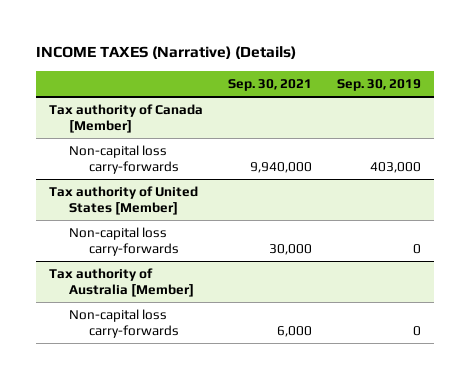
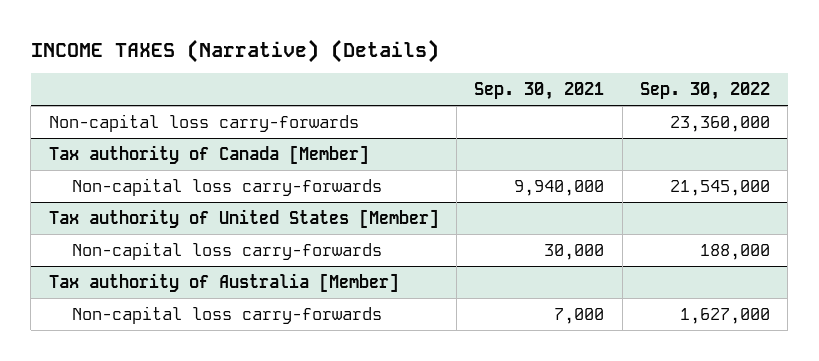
- | Sep. 30, 2021 | Sep. 30, 2019
+ | Sep. 30, 2021 | Sep. 30, 2022
+ Non-capital loss carry-forwards | | 23,360,000
@ Tax authority of Australia [Member]
- Non-capital loss carry-forwards | 6,000 | 0
+ Non-capital loss carry-forwards | 7,000 | 1,627,000

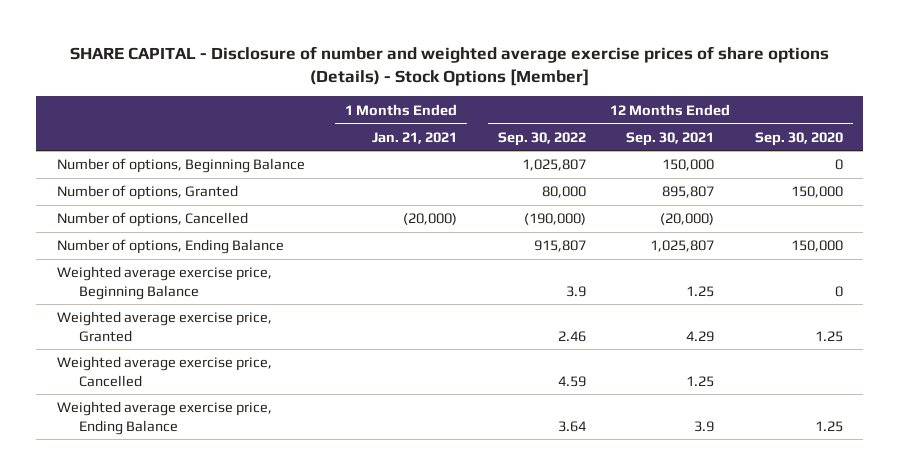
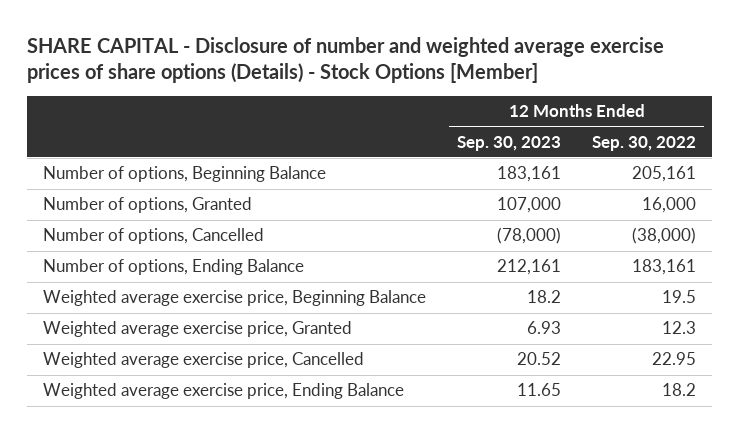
- | 1 Months Ended Jan. 21, 2021 | 12 Months Ended Sep. 30, 2022 | 12 Months Ended Sep. 30, 2021 | 12 Months Ended Sep. 30, 2020
+ | 12 Months Ended Sep. 30, 2023 | 12 Months Ended Sep. 30, 2022
- Number of options, Beginning Balance | | 1,025,807 | 150,000 | 0
- Number of options, Granted | | 80,000 | 895,807 | 150,000
- Number of options, Cancelled | (20,000) | (190,000) | (20,000) |
- Number of options, Ending Balance | | 915,807 | 1,025,807 | 150,000
- Weighted average exercise price, Beginning Balance | | 3.9 | 1.25 | 0
- Weighted average exercise price, Granted | | 2.46 | 4.29 | 1.25
- Weighted average exercise price, Cancelled | | 4.59 | 1.25 |
- Weighted average exercise price, Ending Balance | | 3.64 | 3.9 | 1.25
+ Number of options, Beginning Balance | 183,161 | 205,161
+ Number of options, Granted | 107,000 | 16,000
+ Number of options, Cancelled | (78,000) | (38,000)
+ Number of options, Ending Balance | 212,161 | 183,161
+ Weighted average exercise price, Beginning Balance | 18.2 | 19.5
+ Weighted average exercise price, Granted | 6.93 | 12.3
+ Weighted average exercise price, Cancelled | 20.52 | 22.95
+ Weighted average exercise price, Ending Balance | 11.65 | 18.2

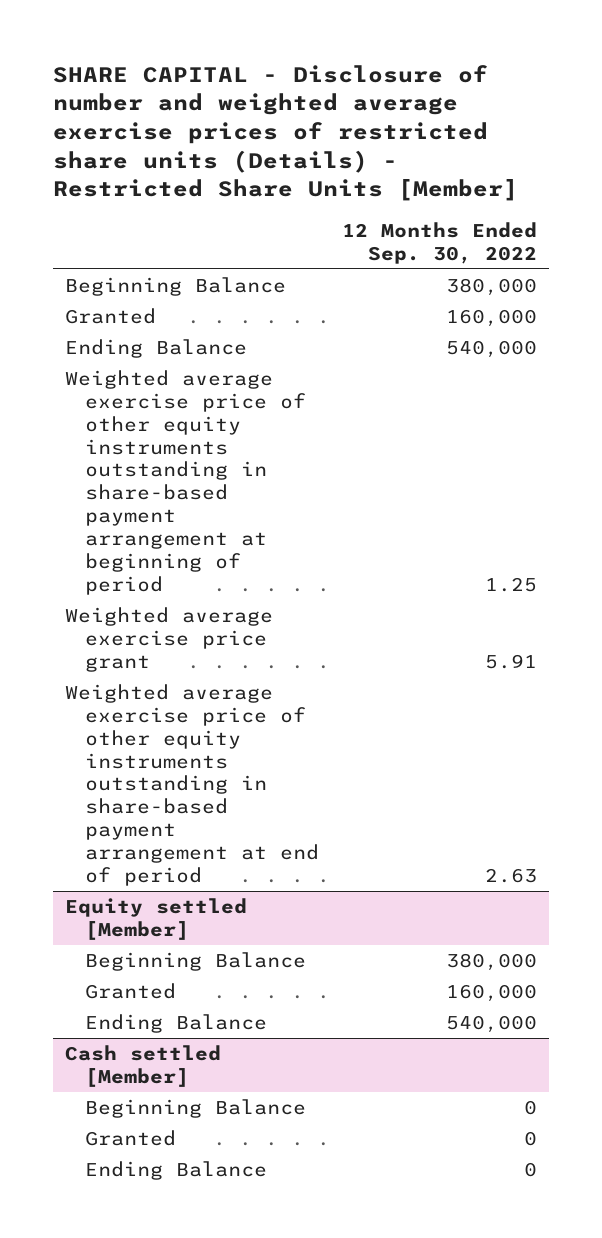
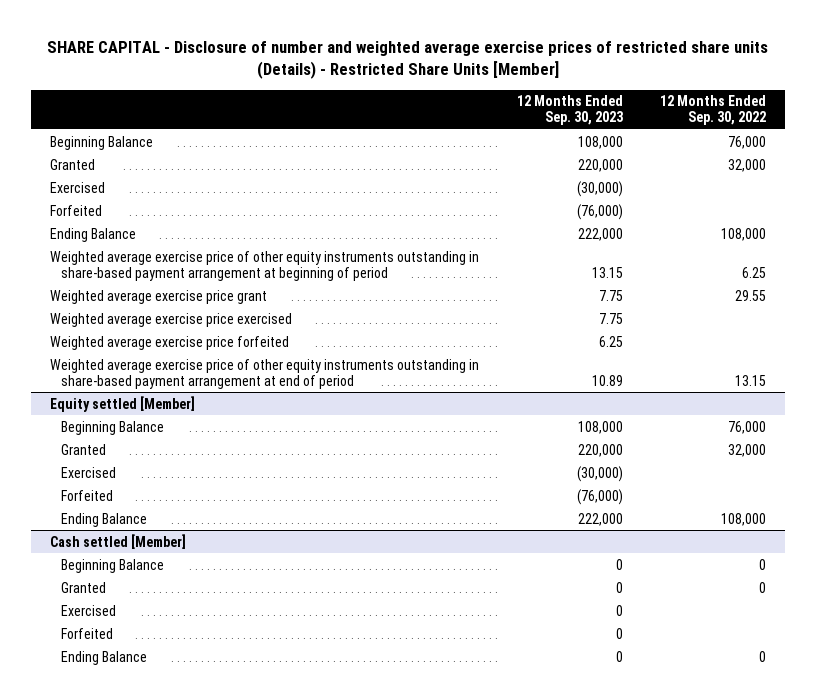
- | 12 Months Ended Sep. 30, 2022
+ | 12 Months Ended Sep. 30, 2023 | 12 Months Ended Sep. 30, 2022
- Beginning Balance | 380,000
- Granted | 160,000
- Ending Balance | 540,000
- Weighted average exercise price of other equity instruments outstanding in share-based payment arrangement at beginning of period | 1.25
- Weighted average exercise price grant | 5.91
- Weighted average exercise price of other equity instruments outstanding in share-based payment arrangement at end of period | 2.63
+ Beginning Balance | 108,000 | 76,000
+ Granted | 220,000 | 32,000
+ Exercised | (30,000) |
+ Forfeited | (76,000) |
+ Ending Balance | 222,000 | 108,000
+ Weighted average exercise price of other equity instruments outstanding in share-based payment arrangement at beginning of period | 13.15 | 6.25
+ Weighted average exercise price grant | 7.75 | 29.55
+ Weighted average exercise price exercised | 7.75 |
+ Weighted average exercise price forfeited | 6.25 |
+ Weighted average exercise price of other equity instruments outstanding in share-based payment arrangement at end of period | 10.89 | 13.15
@ Equity settled [Member]
- Beginning Balance | 380,000
- Granted | 160,000
- Ending Balance | 540,000
+ Beginning Balance | 108,000 | 76,000
+ Granted | 220,000 | 32,000
+ Exercised | (30,000) |
+ Forfeited | (76,000) |
+ Ending Balance | 222,000 | 108,000
@ Cash settled [Member]
+ Exercised | 0 |
+ Forfeited | 0 |

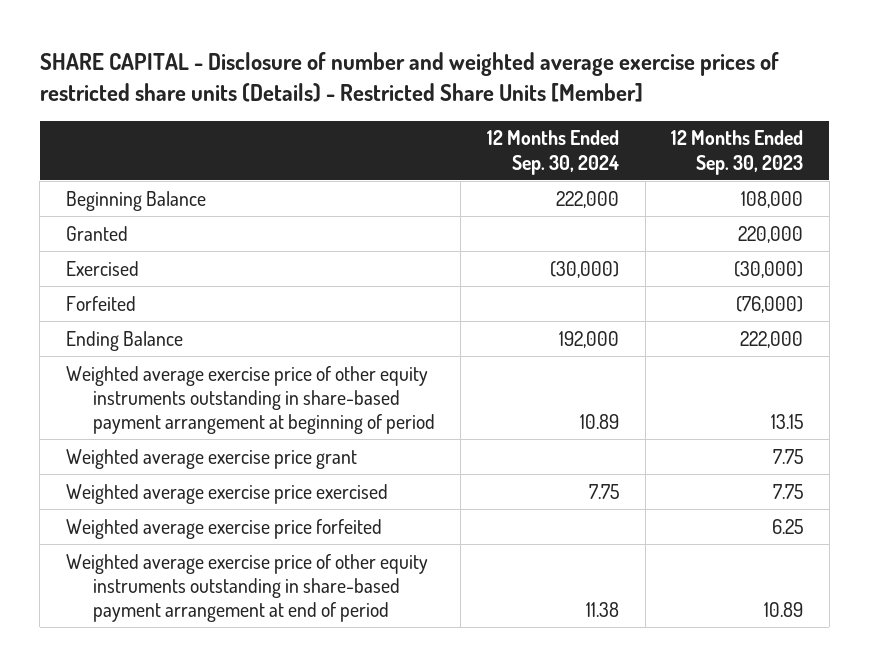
- | 12 Months Ended Sep. 30, 2023 | 12 Months Ended Sep. 30, 2022
+ | 12 Months Ended Sep. 30, 2024 | 12 Months Ended Sep. 30, 2023
- Equity settled [Member]
- Beginning Balance | 108,000 | 76,000
- Granted | 220,000 | 32,000
- Exercised | (30,000) |
- Forfeited | (76,000) |
- Ending Balance | 222,000 | 108,000
- Cash settled [Member]
- Beginning Balance | 0 | 0
- Granted | 0 | 0
- Exercised | 0 |
- Forfeited | 0 |
- Ending Balance | 0 | 0

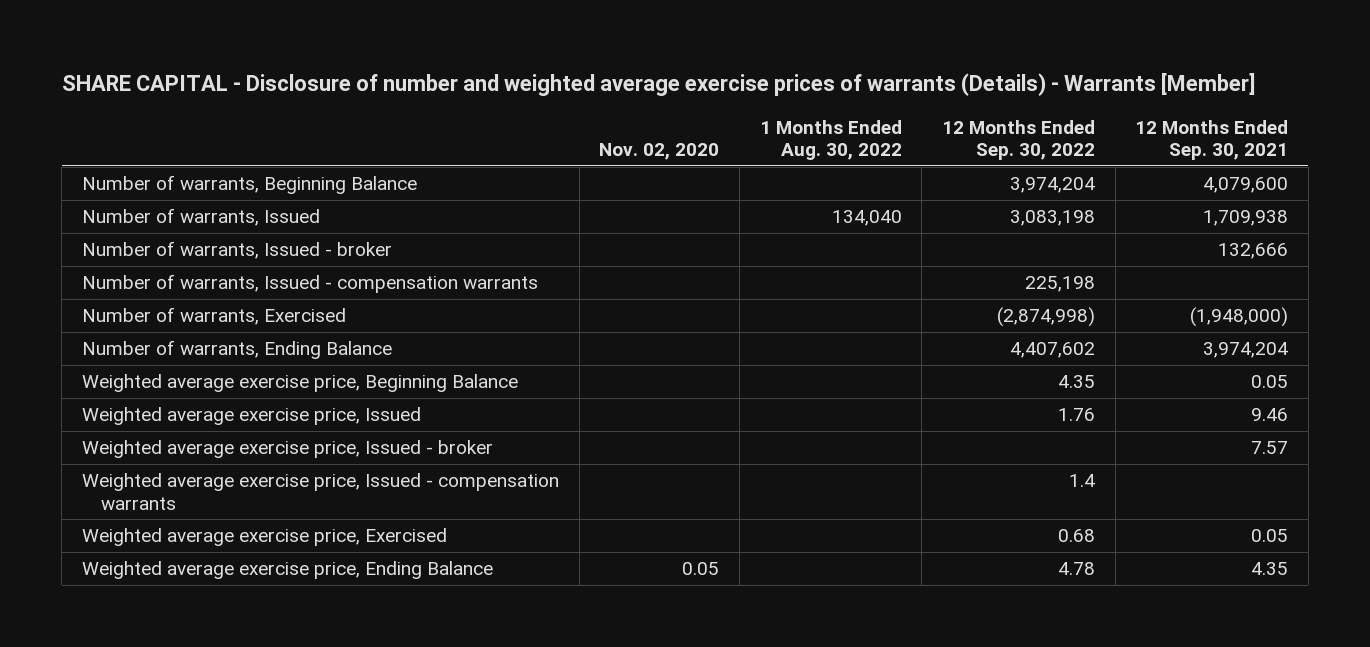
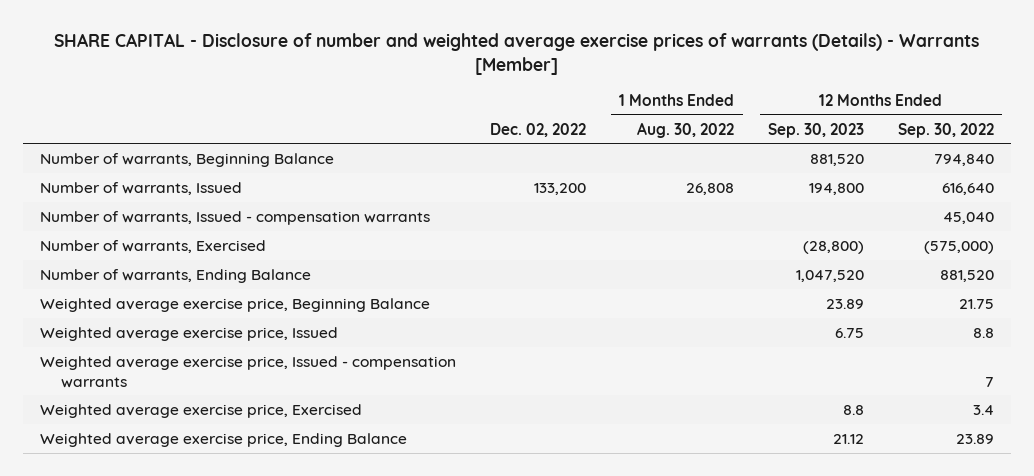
- | Nov. 02, 2020 | 1 Months Ended Aug. 30, 2022 | 12 Months Ended Sep. 30, 2022 | 12 Months Ended Sep. 30, 2021
+ | Dec. 02, 2022 | 1 Months Ended Aug. 30, 2022 | 12 Months Ended Sep. 30, 2023 | 12 Months Ended Sep. 30, 2022
- Number of warrants, Beginning Balance | | | 3,974,204 | 4,079,600
- Number of warrants, Issued | | 134,040 | 3,083,198 | 1,709,938
- Number of warrants, Issued - broker | | | | 132,666
- Number of warrants, Issued - compensation warrants | | | 225,198 |
- Number of warrants, Exercised | | | (2,874,998) | (1,948,000)
- Number of warrants, Ending Balance | | | 4,407,602 | 3,974,204
- Weighted average exercise price, Beginning Balance | | | 4.35 | 0.05
- Weighted average exercise price, Issued | | | 1.76 | 9.46
- Weighted average exercise price, Issued - broker | | | | 7.57
- Weighted average exercise price, Issued - compensation warrants | | | 1.4 |
- Weighted average exercise price, Exercised | | | 0.68 | 0.05
- Weighted average exercise price, Ending Balance | 0.05 | | 4.78 | 4.35
+ Number of warrants, Beginning Balance | | | 881,520 | 794,840
+ Number of warrants, Issued | 133,200 | 26,808 | 194,800 | 616,640
+ Number of warrants, Issued - compensation warrants | | | | 45,040
+ Number of warrants, Exercised | | | (28,800) | (575,000)
+ Number of warrants, Ending Balance | | | 1,047,520 | 881,520
+ Weighted average exercise price, Beginning Balance | | | 23.89 | 21.75
+ Weighted average exercise price, Issued | | | 6.75 | 8.8
+ Weighted average exercise price, Issued - compensation warrants | | | | 7
+ Weighted average exercise price, Exercised | | | 8.8 | 3.4
+ Weighted average exercise price, Ending Balance | | | 21.12 | 23.89

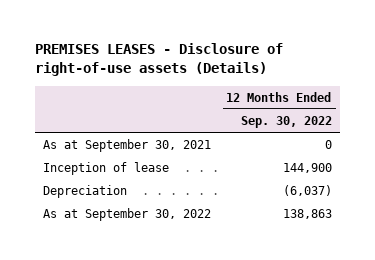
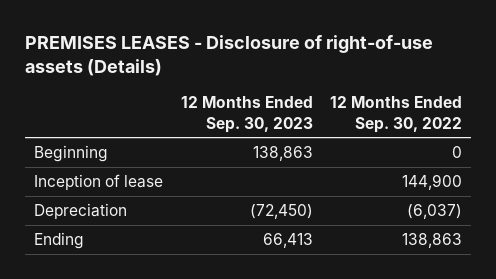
- | 12 Months Ended Sep. 30, 2022
+ | 12 Months Ended Sep. 30, 2023 | 12 Months Ended Sep. 30, 2022
- As at September 30, 2021 | 0
+ Beginning | 138,863 | 0
- As at September 30, 2022 | 138,863
+ Ending | 66,413 | 138,863

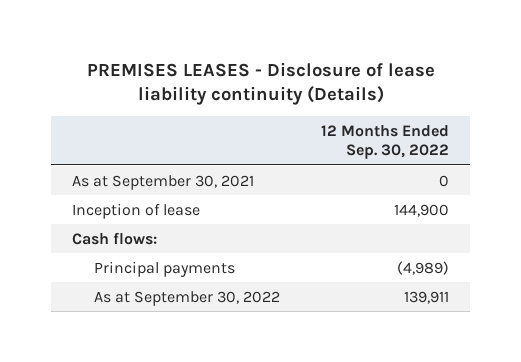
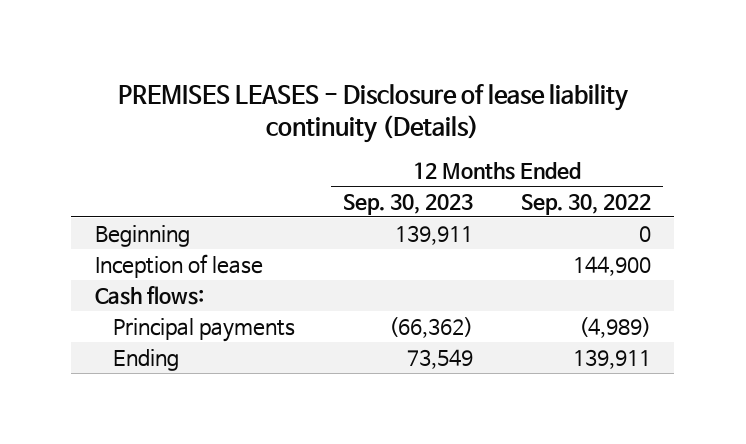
- | 12 Months Ended Sep. 30, 2022
+ | 12 Months Ended Sep. 30, 2023 | 12 Months Ended Sep. 30, 2022
- As at September 30, 2021 | 0
+ Beginning | 139,911 | 0
- As at September 30, 2022 | 139,911
+ Ending | 73,549 | 139,911

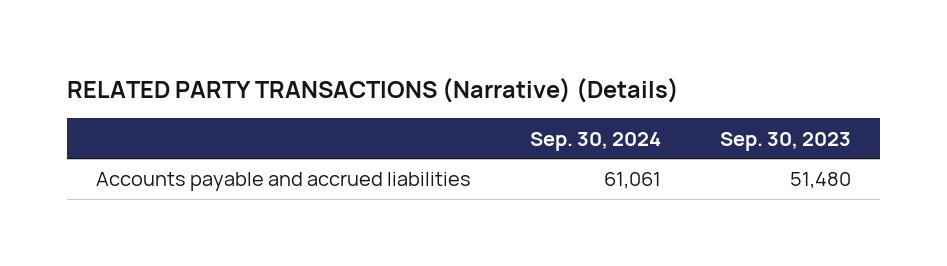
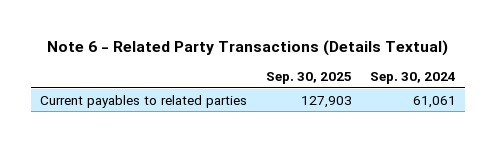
- RELATED PARTY TRANSACTIONS (Narrative) (Details)
+ Note 6 - Related Party Transactions (Details Textual)
- | Sep. 30, 2024 | Sep. 30, 2023
+ | Sep. 30, 2025 | Sep. 30, 2024
- Accounts payable and accrued liabilities | 61,061 | 51,480
+ Current payables to related parties | 127,903 | 61,061

